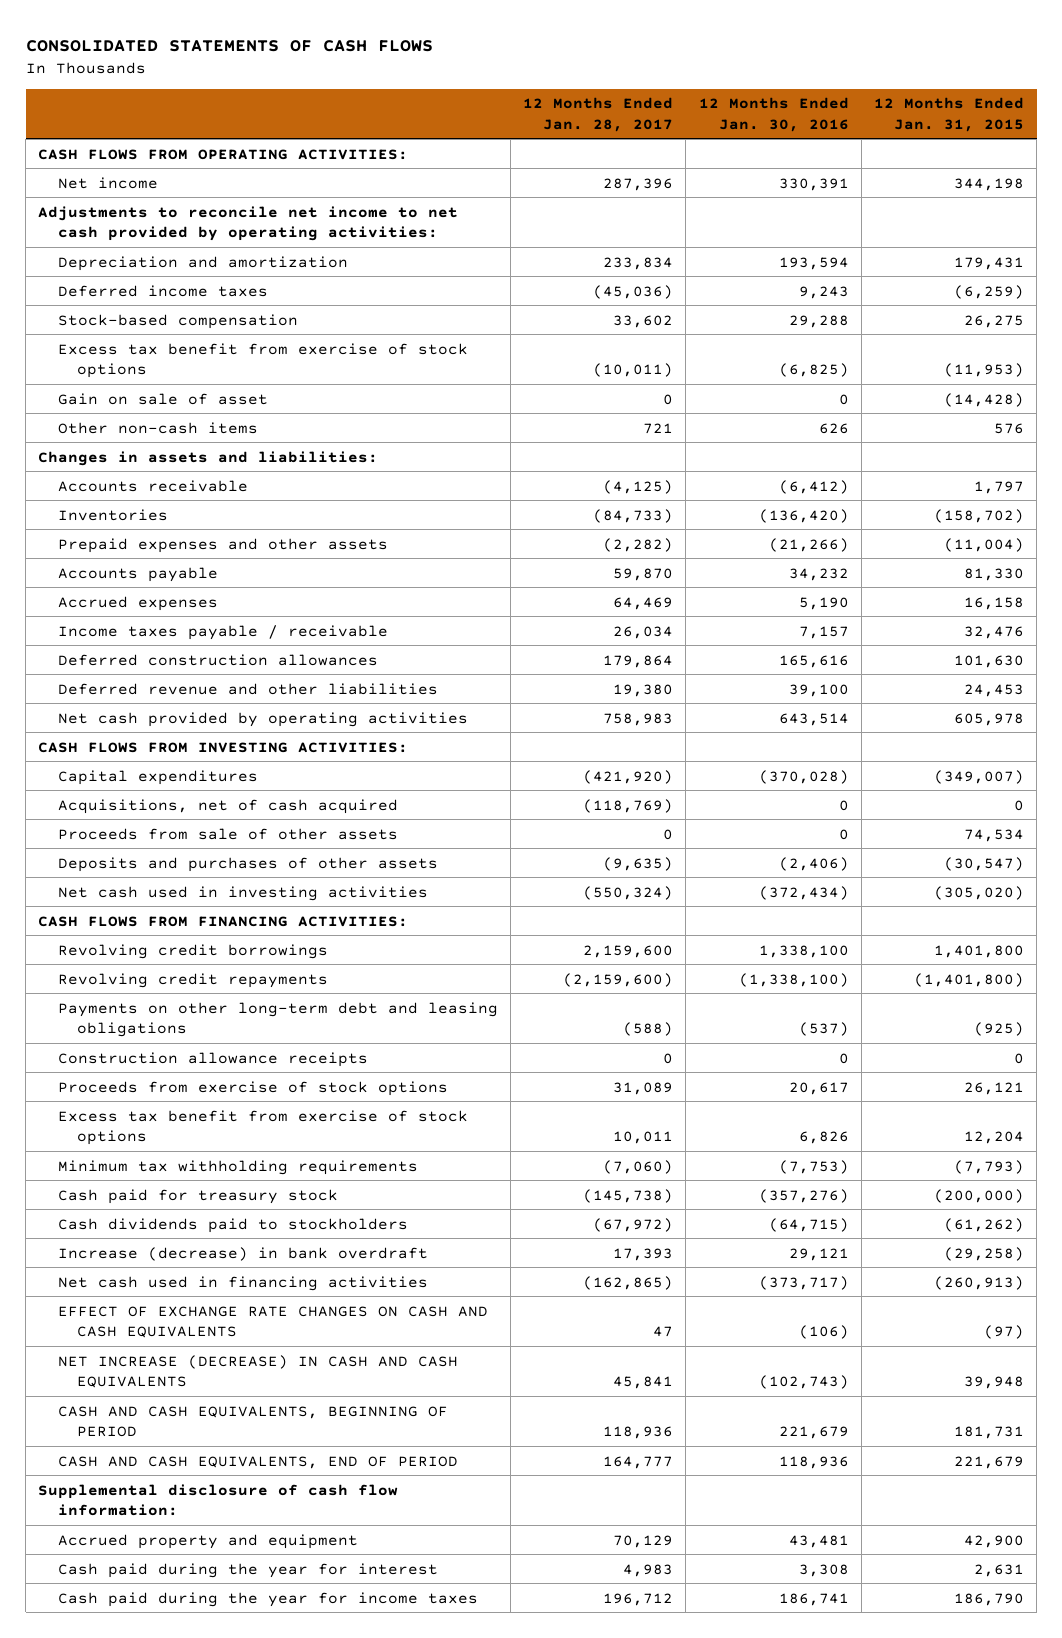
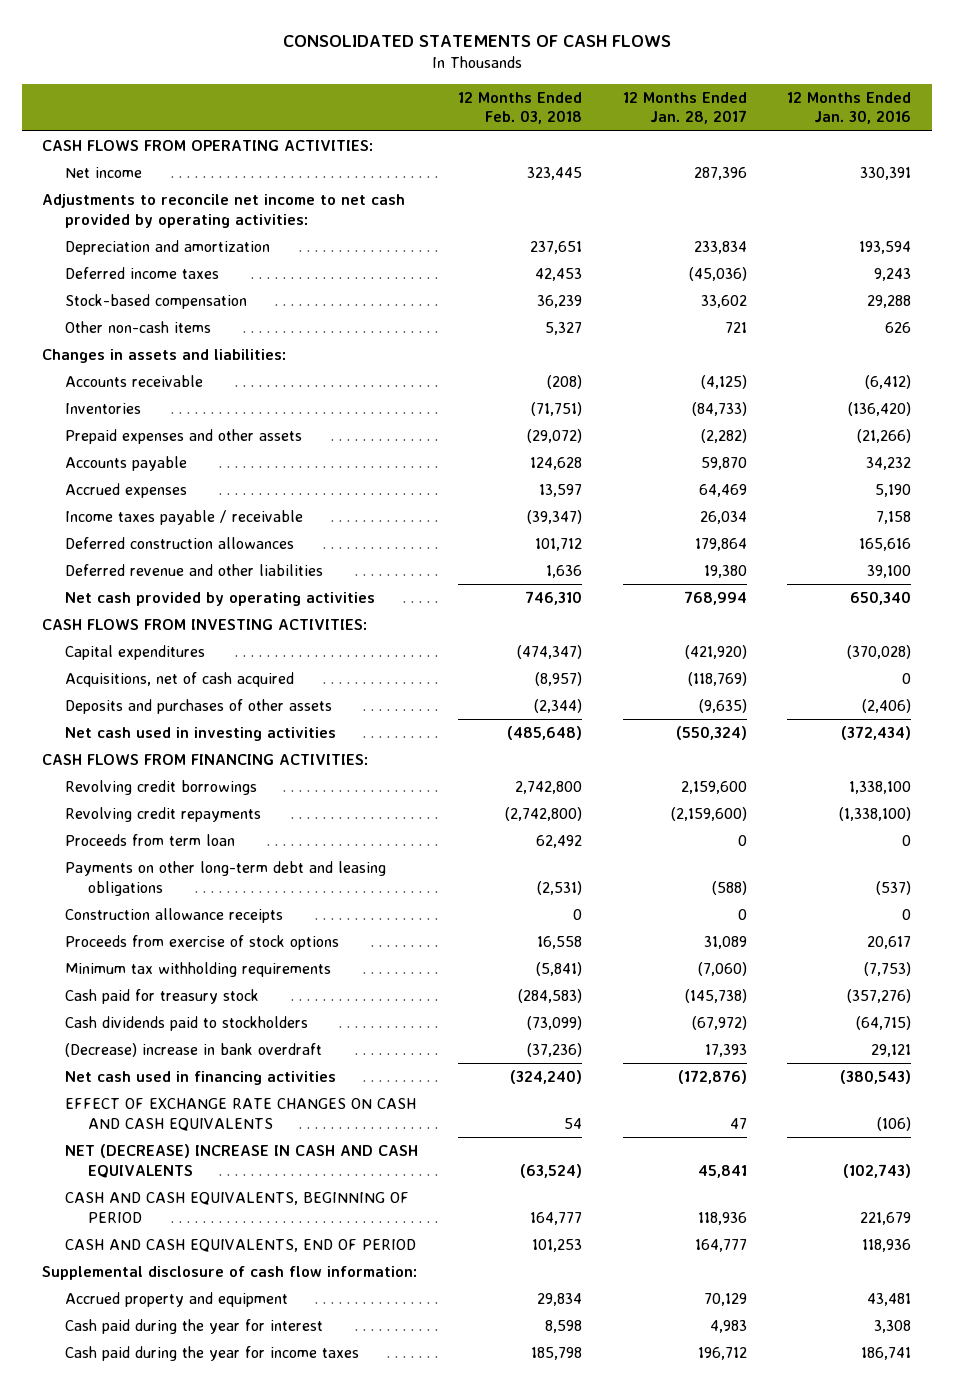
- | 12 Months Ended Jan. 28, 2017 | 12 Months Ended Jan. 30, 2016 | 12 Months Ended Jan. 31, 2015
+ | 12 Months Ended Feb. 03, 2018 | 12 Months Ended Jan. 28, 2017 | 12 Months Ended Jan. 30, 2016
- Excess tax benefit from exercise of stock options | (10,011) | (6,825) | (11,953)
- Gain on sale of asset | 0 | 0 | (14,428)
- Income taxes payable / receivable | 26,034 | 7,157 | 32,476
+ Income taxes payable / receivable | (39,347) | 26,034 | 7,158
- Net cash provided by operating activities | 758,983 | 643,514 | 605,978
+ Net cash provided by operating activities | 746,310 | 768,994 | 650,340
- Proceeds from sale of other assets | 0 | 0 | 74,534
+ Proceeds from term loan | 62,492 | 0 | 0
- Excess tax benefit from exercise of stock options | 10,011 | 6,826 | 12,204
- Increase (decrease) in bank overdraft | 17,393 | 29,121 | (29,258)
- Net cash used in financing activities | (162,865) | (373,717) | (260,913)
+ (Decrease) increase in bank overdraft | (37,236) | 17,393 | 29,121
+ Net cash used in financing activities | (324,240) | (172,876) | (380,543)
- NET INCREASE (DECREASE) IN CASH AND CASH EQUIVALENTS | 45,841 | (102,743) | 39,948
+ NET (DECREASE) INCREASE IN CASH AND CASH EQUIVALENTS | (63,524) | 45,841 | (102,743)

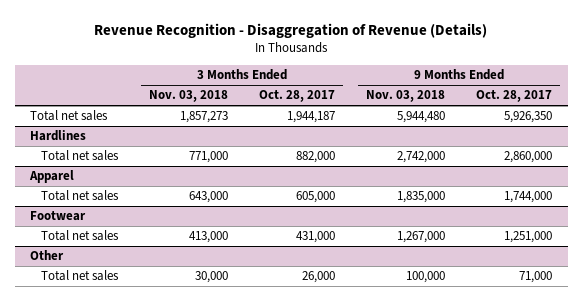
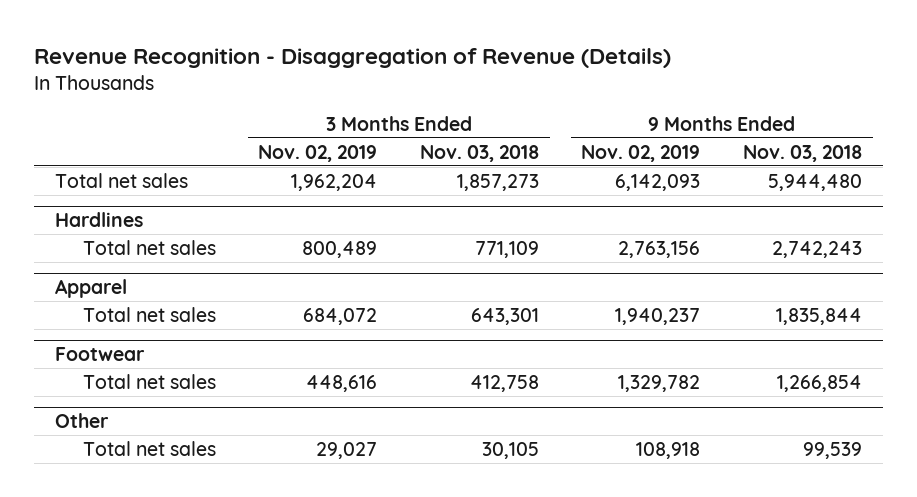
- | 3 Months Ended Nov. 03, 2018 | 3 Months Ended Oct. 28, 2017 | 9 Months Ended Nov. 03, 2018 | 9 Months Ended Oct. 28, 2017
+ | 3 Months Ended Nov. 02, 2019 | 3 Months Ended Nov. 03, 2018 | 9 Months Ended Nov. 02, 2019 | 9 Months Ended Nov. 03, 2018
@ Hardlines
- Total net sales | 771,000 | 882,000 | 2,742,000 | 2,860,000
+ Total net sales | 800,489 | 771,109 | 2,763,156 | 2,742,243
@ Apparel
- Total net sales | 643,000 | 605,000 | 1,835,000 | 1,744,000
+ Total net sales | 684,072 | 643,301 | 1,940,237 | 1,835,844
@ Footwear
- Total net sales | 413,000 | 431,000 | 1,267,000 | 1,251,000
+ Total net sales | 448,616 | 412,758 | 1,329,782 | 1,266,854
@ Other
- Total net sales | 30,000 | 26,000 | 100,000 | 71,000
+ Total net sales | 29,027 | 30,105 | 108,918 | 99,539

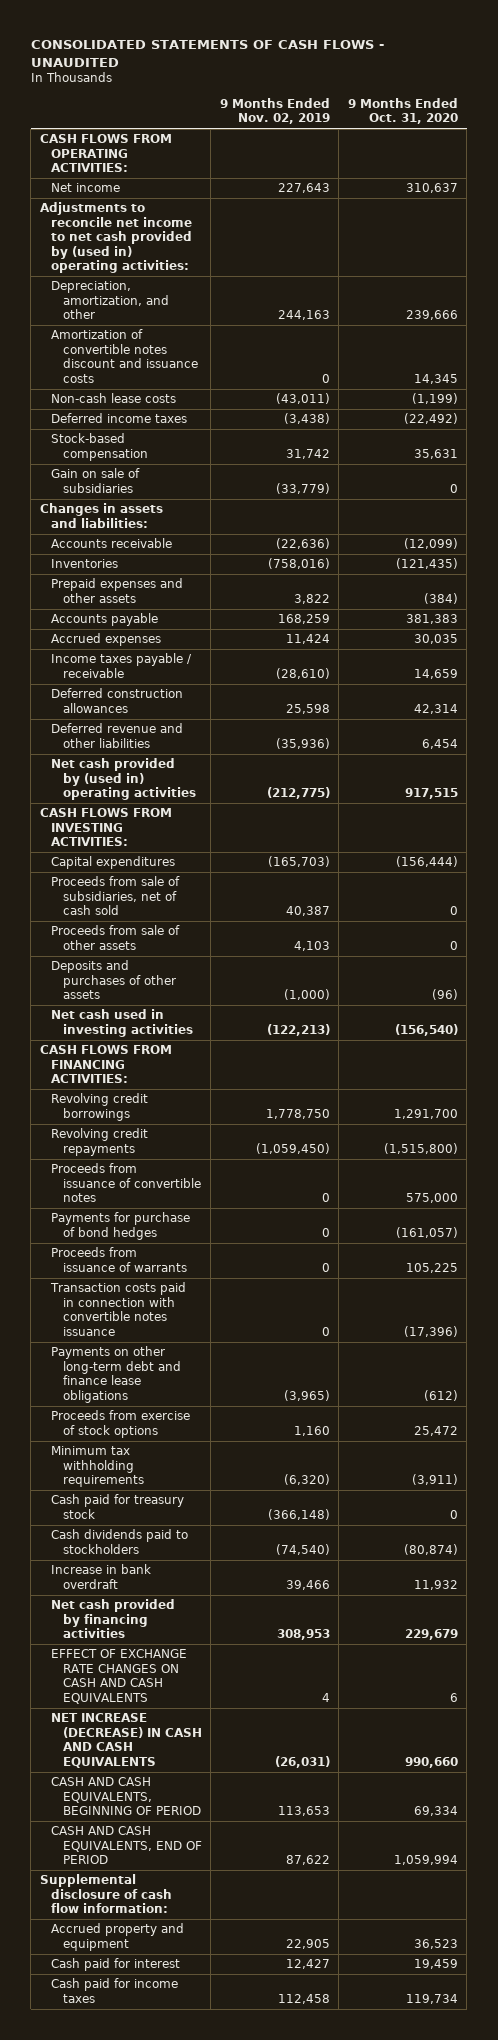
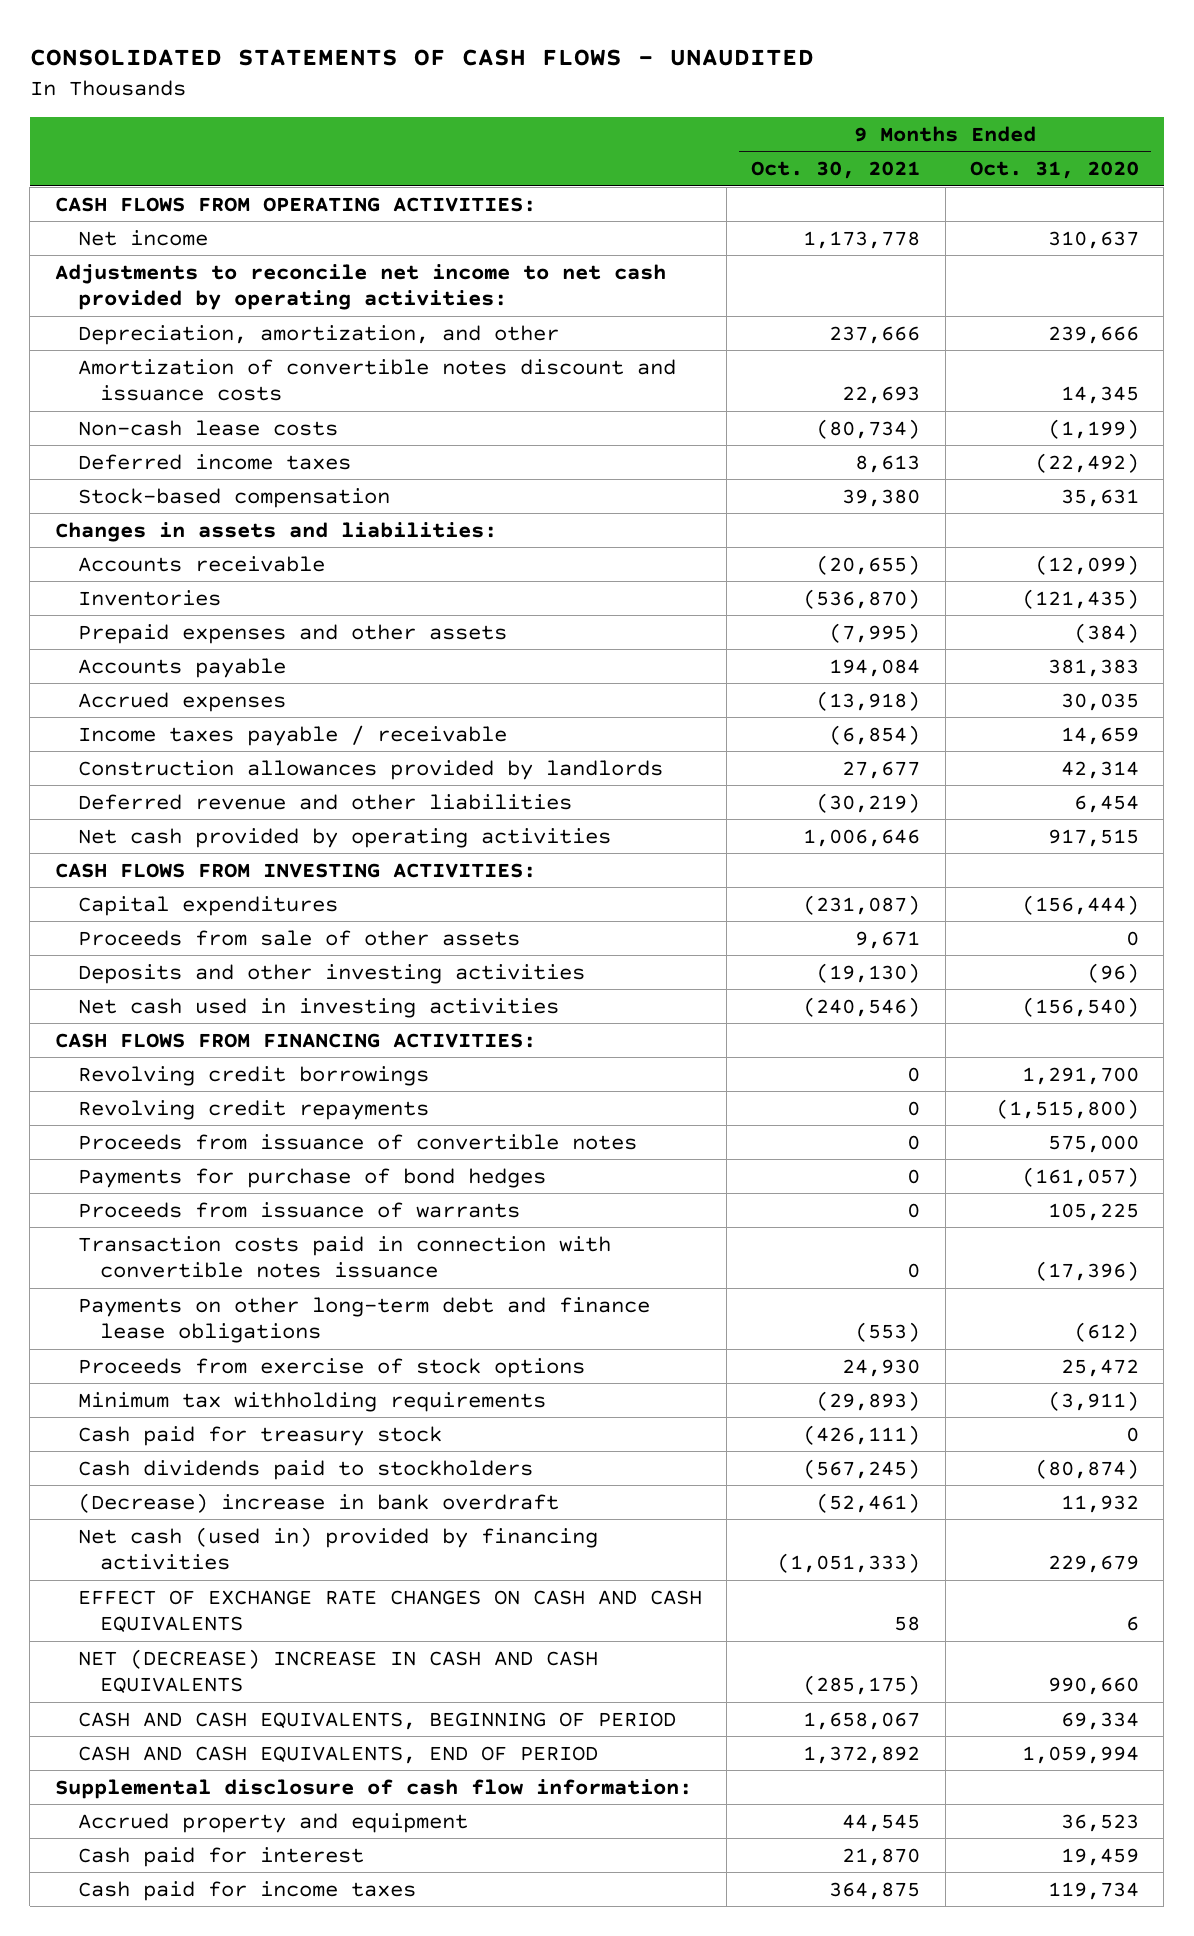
- | 9 Months Ended Nov. 02, 2019 | 9 Months Ended Oct. 31, 2020
+ | 9 Months Ended Oct. 30, 2021 | 9 Months Ended Oct. 31, 2020
- Adjustments to reconcile net income to net cash provided by (used in) operating activities:
+ Adjustments to reconcile net income to net cash provided by operating activities:
- Gain on sale of subsidiaries | (33,779) | 0
- Deferred construction allowances | 25,598 | 42,314
+ Construction allowances provided by landlords | 27,677 | 42,314
- Net cash provided by (used in) operating activities | (212,775) | 917,515
+ Net cash provided by operating activities | 1,006,646 | 917,515
- Proceeds from sale of subsidiaries, net of cash sold | 40,387 | 0
- Deposits and purchases of other assets | (1,000) | (96)
+ Deposits and other investing activities | (19,130) | (96)
- Increase in bank overdraft | 39,466 | 11,932
- Net cash provided by financing activities | 308,953 | 229,679
+ (Decrease) increase in bank overdraft | (52,461) | 11,932
+ Net cash (used in) provided by financing activities | (1,051,333) | 229,679
- NET INCREASE (DECREASE) IN CASH AND CASH EQUIVALENTS | (26,031) | 990,660
+ NET (DECREASE) INCREASE IN CASH AND CASH EQUIVALENTS | (285,175) | 990,660

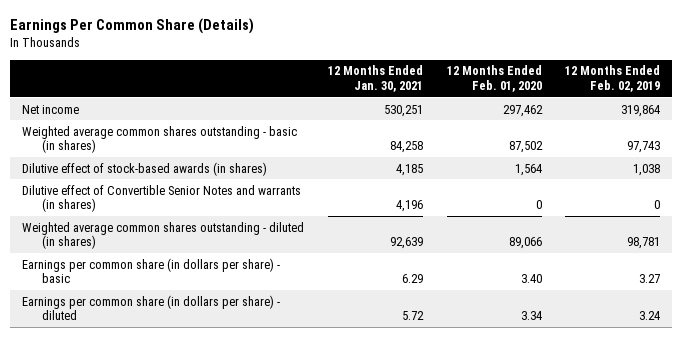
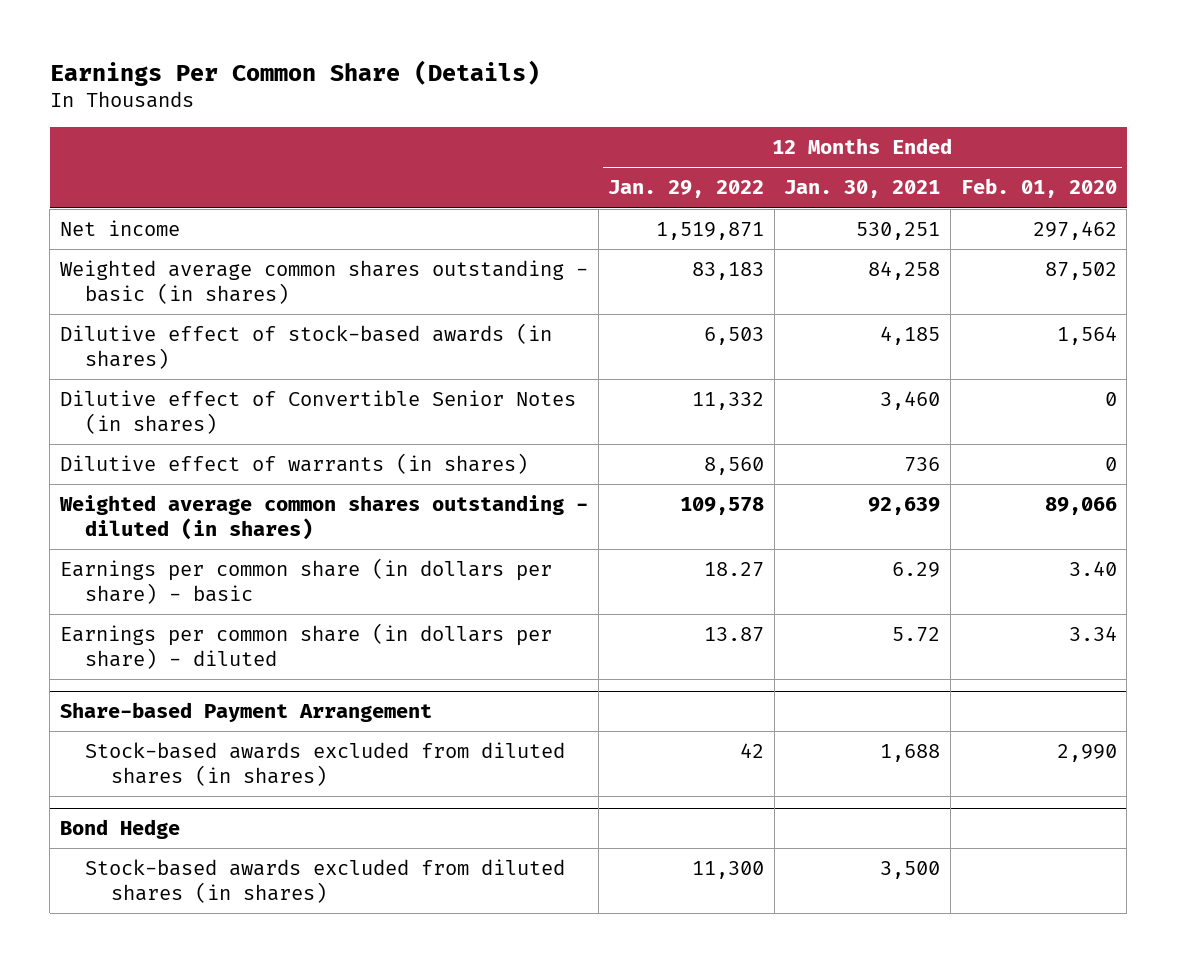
- | 12 Months Ended Jan. 30, 2021 | 12 Months Ended Feb. 01, 2020 | 12 Months Ended Feb. 02, 2019
+ | 12 Months Ended Jan. 29, 2022 | 12 Months Ended Jan. 30, 2021 | 12 Months Ended Feb. 01, 2020
- Dilutive effect of Convertible Senior Notes and warrants (in shares) | 4,196 | 0 | 0
+ Dilutive effect of Convertible Senior Notes (in shares) | 11,332 | 3,460 | 0
+ Dilutive effect of warrants (in shares) | 8,560 | 736 | 0
+ Share-based Payment Arrangement
+ Stock-based awards excluded from diluted shares (in shares) | 42 | 1,688 | 2,990
+ Bond Hedge
+ Stock-based awards excluded from diluted shares (in shares) | 11,300 | 3,500 |

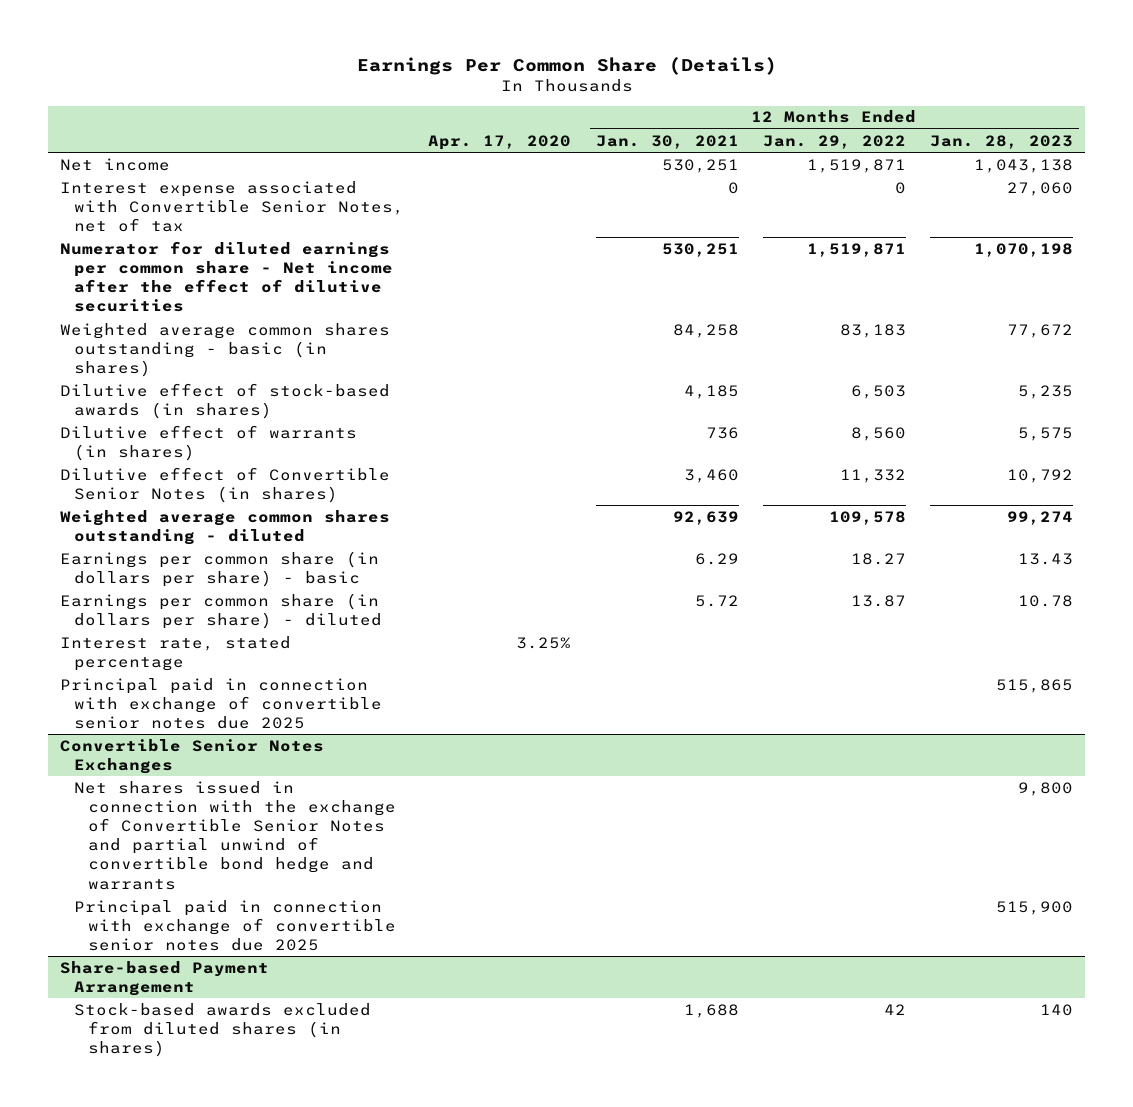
- | 12 Months Ended Jan. 29, 2022 | 12 Months Ended Jan. 30, 2021 | 12 Months Ended Feb. 01, 2020
+ | Apr. 17, 2020 | 12 Months Ended Jan. 30, 2021 | 12 Months Ended Jan. 29, 2022 | 12 Months Ended Jan. 28, 2023
+ Interest expense associated with Convertible Senior Notes, net of tax | | 0 | 0 | 27,060
+ Numerator for diluted earnings per common share - Net income after the effect of dilutive securities | | 530,251 | 1,519,871 | 1,070,198
- Weighted average common shares outstanding - diluted (in shares) | 109,578 | 92,639 | 89,066
moved down: Dilutive effect of Convertible Senior Notes (in shares) | | 3,460 | 11,332 | 10,792
+ Weighted average common shares outstanding - diluted | | 92,639 | 109,578 | 99,274
+ Interest rate, stated percentage | 3.25% | | |
+ Principal paid in connection with exchange of convertible senior notes due 2025 | | | | 515,865
+ Convertible Senior Notes Exchanges
+ Net shares issued in connection with the exchange of Convertible Senior Notes and partial unwind of convertible bond hedge and warrants | | | | 9,800
+ Principal paid in connection with exchange of convertible senior notes due 2025 | | | | 515,900
- Bond Hedge
- Stock-based awards excluded from diluted shares (in shares) | 11,300 | 3,500 |

